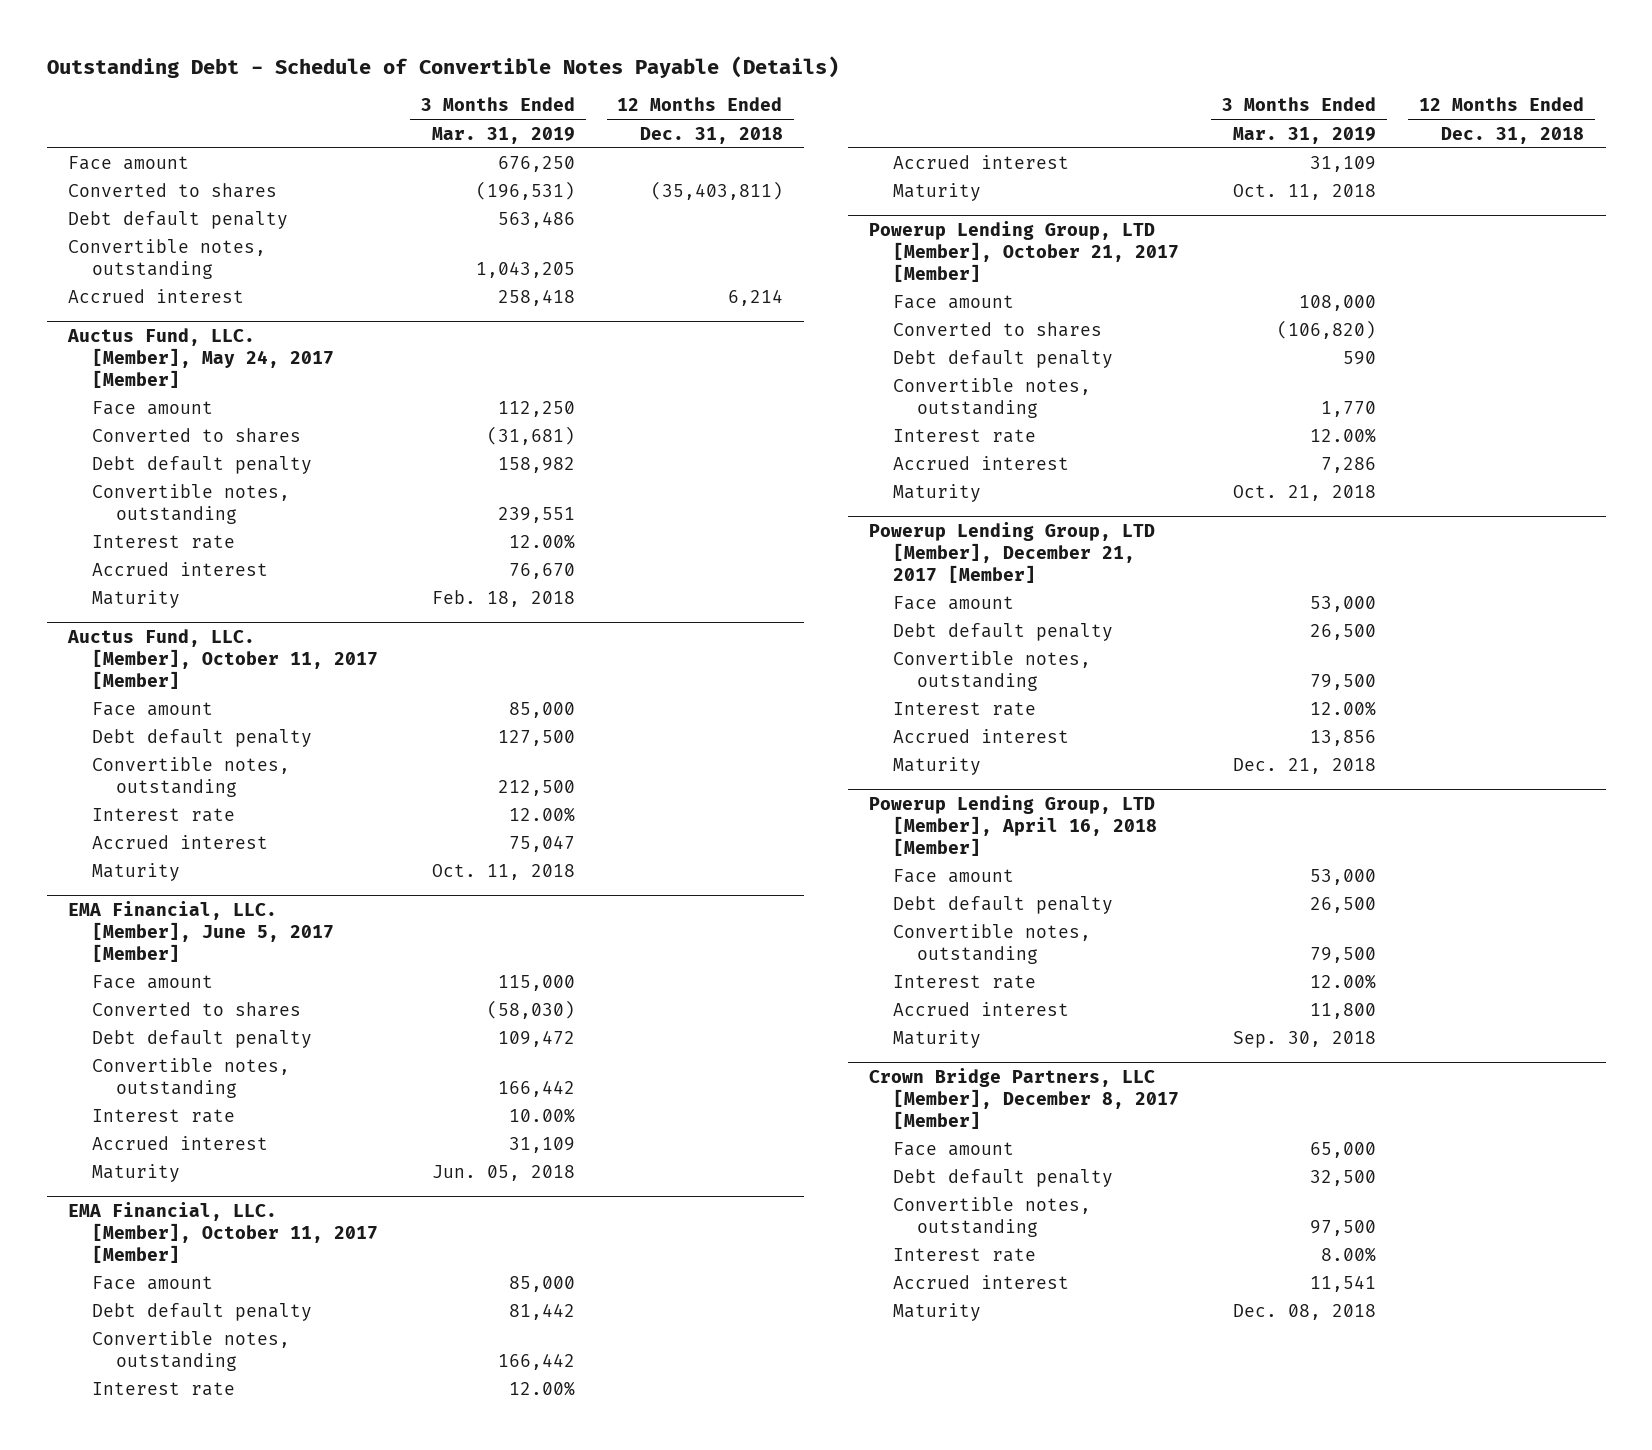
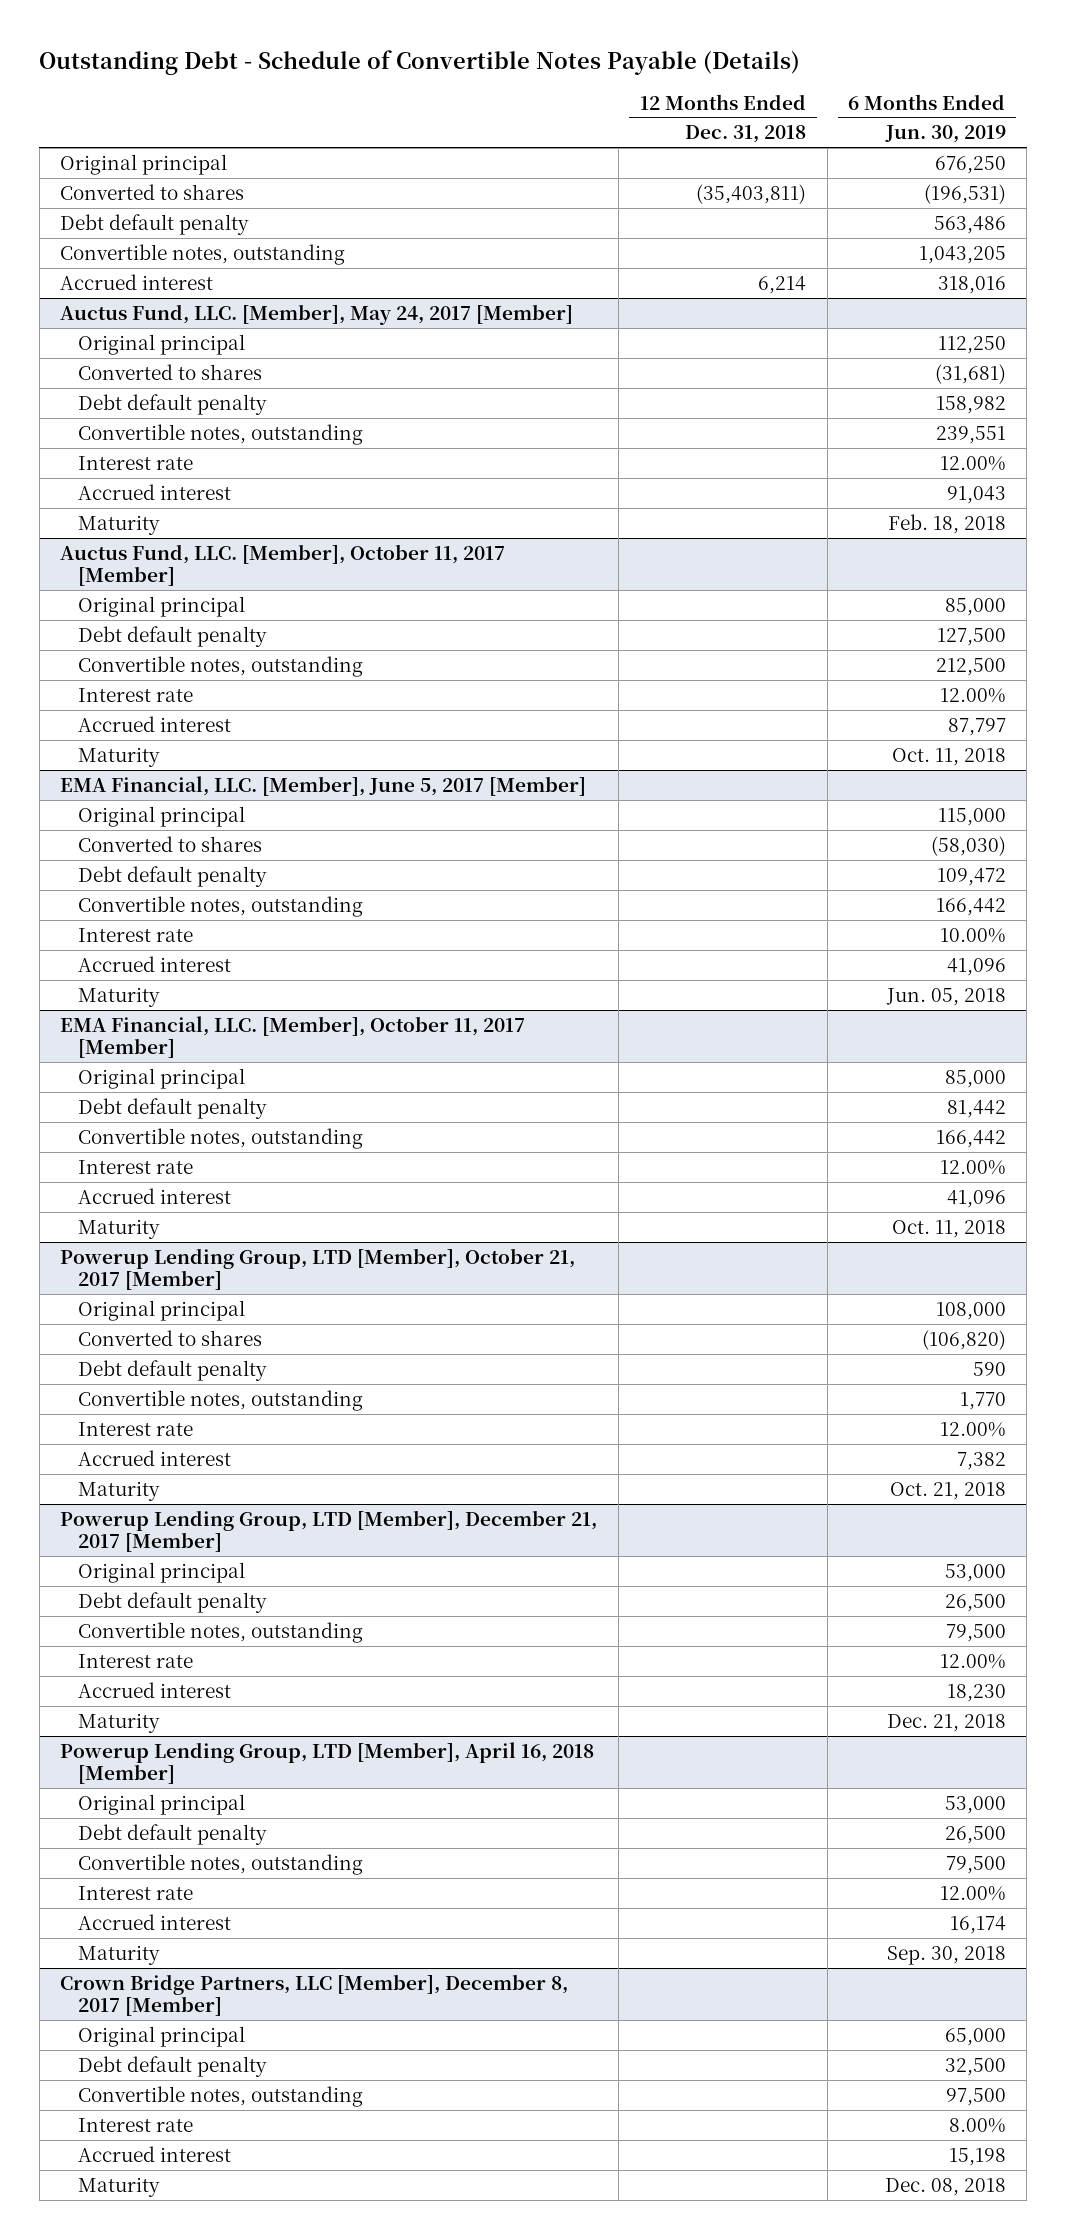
- | 3 Months Ended Mar. 31, 2019 | 12 Months Ended Dec. 31, 2018
+ | 12 Months Ended Dec. 31, 2018 | 6 Months Ended Jun. 30, 2019
- Face amount | 676,250 |
+ Original principal | | 676,250
@ Auctus Fund, LLC. [Member], May 24, 2017 [Member]
- Face amount | 112,250 |
+ Original principal | | 112,250
@ Auctus Fund, LLC. [Member], October 11, 2017 [Member]
- Face amount | 85,000 |
+ Original principal | | 85,000
@ EMA Financial, LLC. [Member], June 5, 2017 [Member]
- Face amount | 115,000 |
+ Original principal | | 115,000
@ EMA Financial, LLC. [Member], October 11, 2017 [Member]
- Face amount | 85,000 |
+ Original principal | | 85,000
@ Powerup Lending Group, LTD [Member], October 21, 2017 [Member]
- Face amount | 108,000 |
+ Original principal | | 108,000
@ Powerup Lending Group, LTD [Member], December 21, 2017 [Member]
- Face amount | 53,000 |
+ Original principal | | 53,000
@ Powerup Lending Group, LTD [Member], April 16, 2018 [Member]
- Face amount | 53,000 |
+ Original principal | | 53,000
@ Crown Bridge Partners, LLC [Member], December 8, 2017 [Member]
- Face amount | 65,000 |
+ Original principal | | 65,000

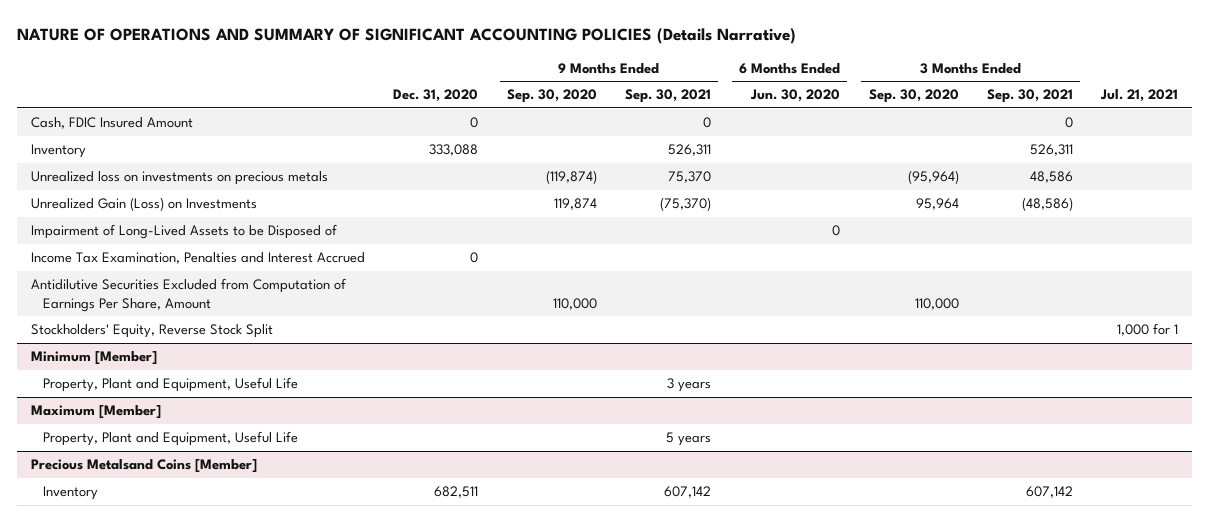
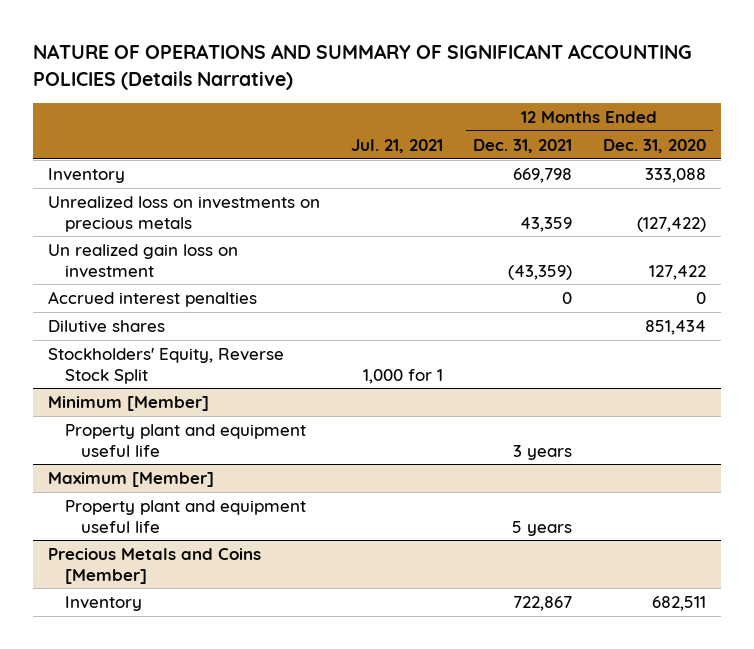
- | Dec. 31, 2020 | 9 Months Ended Sep. 30, 2020 | 9 Months Ended Sep. 30, 2021 | 6 Months Ended Jun. 30, 2020 | 3 Months Ended Sep. 30, 2020 | 3 Months Ended Sep. 30, 2021 | Jul. 21, 2021
+ | Jul. 21, 2021 | 12 Months Ended Dec. 31, 2021 | 12 Months Ended Dec. 31, 2020
- Cash, FDIC Insured Amount | 0 | | 0 | | | 0 |
- Unrealized Gain (Loss) on Investments | | 119,874 | (75,370) | | 95,964 | (48,586) |
- Impairment of Long-Lived Assets to be Disposed of | | | | 0 | | |
- Income Tax Examination, Penalties and Interest Accrued | 0 | | | | | |
- Antidilutive Securities Excluded from Computation of Earnings Per Share, Amount | | 110,000 | | | 110,000 | |
+ Un realized gain loss on investment | | (43,359) | 127,422
+ Accrued interest penalties | | 0 | 0
+ Dilutive shares | | | 851,434
@ Minimum [Member]
- Property, Plant and Equipment, Useful Life | | | 3 years | | | |
+ Property plant and equipment useful life | | 3 years |
@ Maximum [Member]
- Property, Plant and Equipment, Useful Life | | | 5 years | | | |
- Precious Metalsand Coins [Member]
@ Maximum [Member]
+ Property plant and equipment useful life | | 5 years |
+ Precious Metals and Coins [Member]

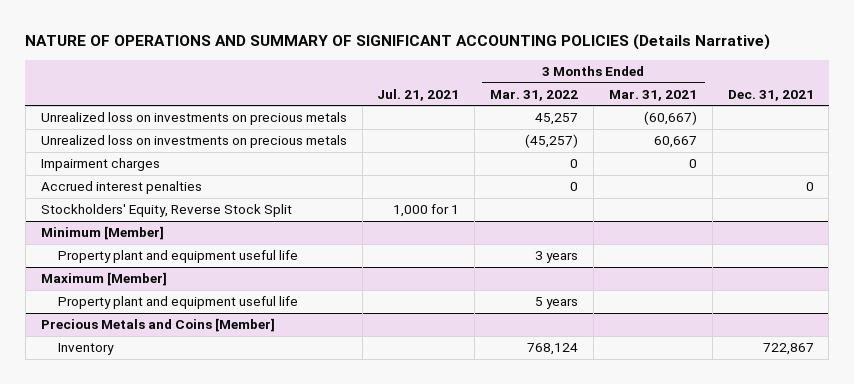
- | Jul. 21, 2021 | 12 Months Ended Dec. 31, 2021 | 12 Months Ended Dec. 31, 2020
+ | Jul. 21, 2021 | 3 Months Ended Mar. 31, 2022 | 3 Months Ended Mar. 31, 2021 | Dec. 31, 2021
- Inventory | | 669,798 | 333,088
- Un realized gain loss on investment | | (43,359) | 127,422
+ Unrealized loss on investments on precious metals | | (45,257) | 60,667 |
+ Impairment charges | | 0 | 0 |
- Dilutive shares | | | 851,434

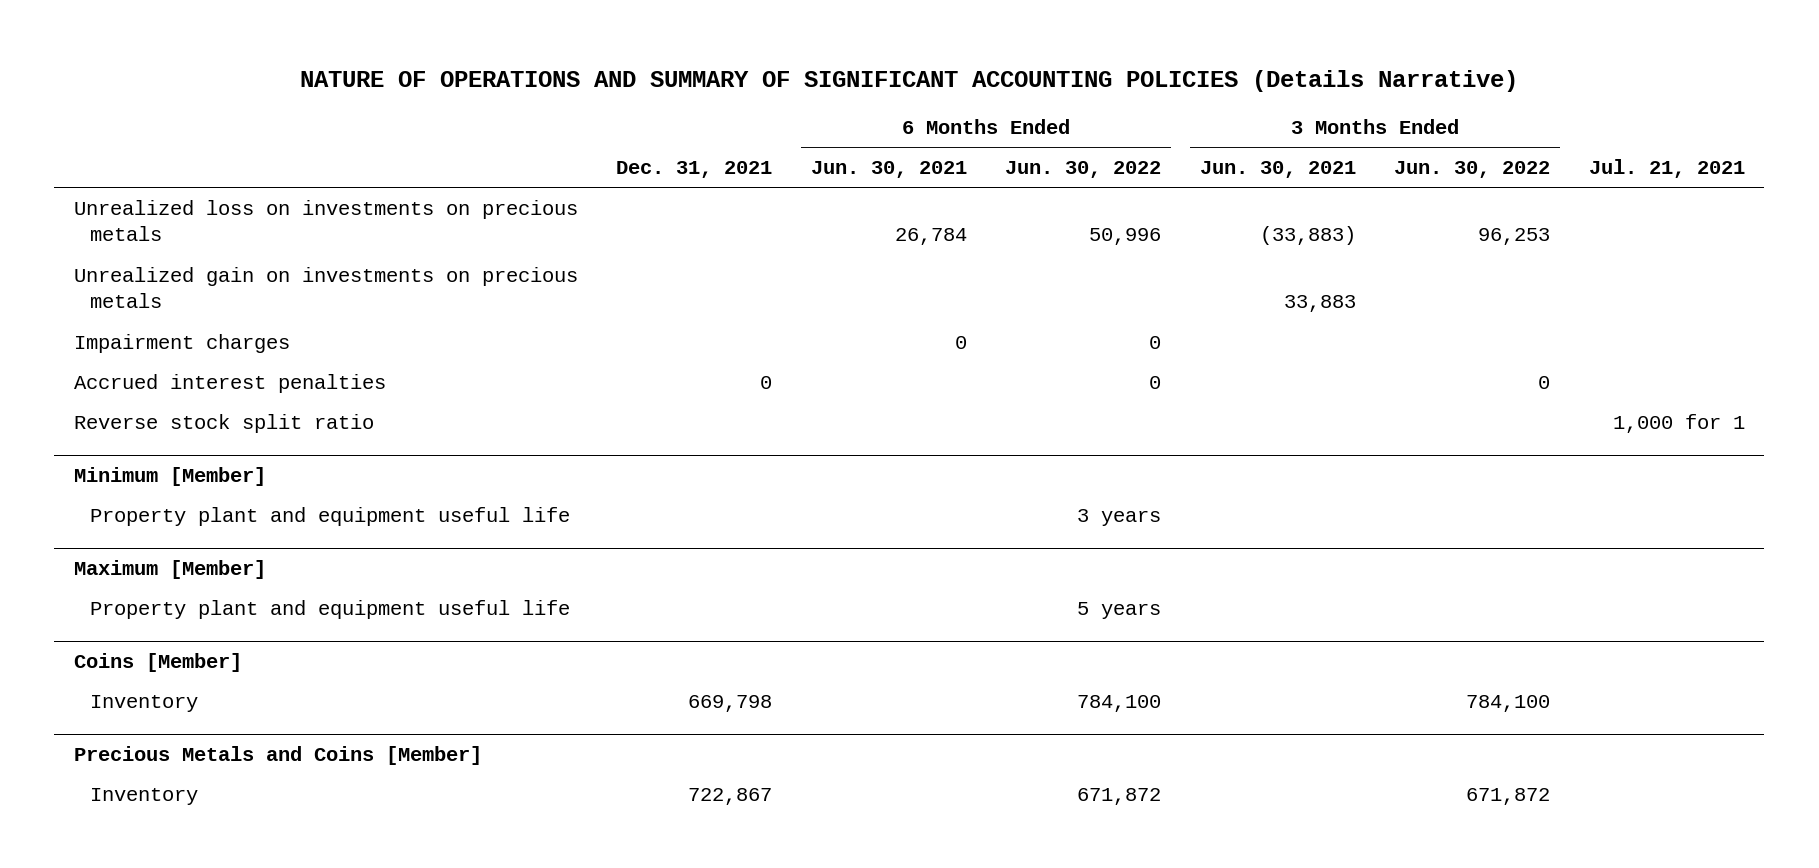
- | Jul. 21, 2021 | 3 Months Ended Mar. 31, 2022 | 3 Months Ended Mar. 31, 2021 | Dec. 31, 2021
+ | Dec. 31, 2021 | 6 Months Ended Jun. 30, 2021 | 6 Months Ended Jun. 30, 2022 | 3 Months Ended Jun. 30, 2021 | 3 Months Ended Jun. 30, 2022 | Jul. 21, 2021
- Unrealized loss on investments on precious metals | | (45,257) | 60,667 |
+ Unrealized gain on investments on precious metals | | | | 33,883 | |
- Stockholders' Equity, Reverse Stock Split | 1,000 for 1 | | |
+ Reverse stock split ratio | | | | | | 1,000 for 1
+ Coins [Member]
+ Inventory | 669,798 | | 784,100 | | 784,100 |

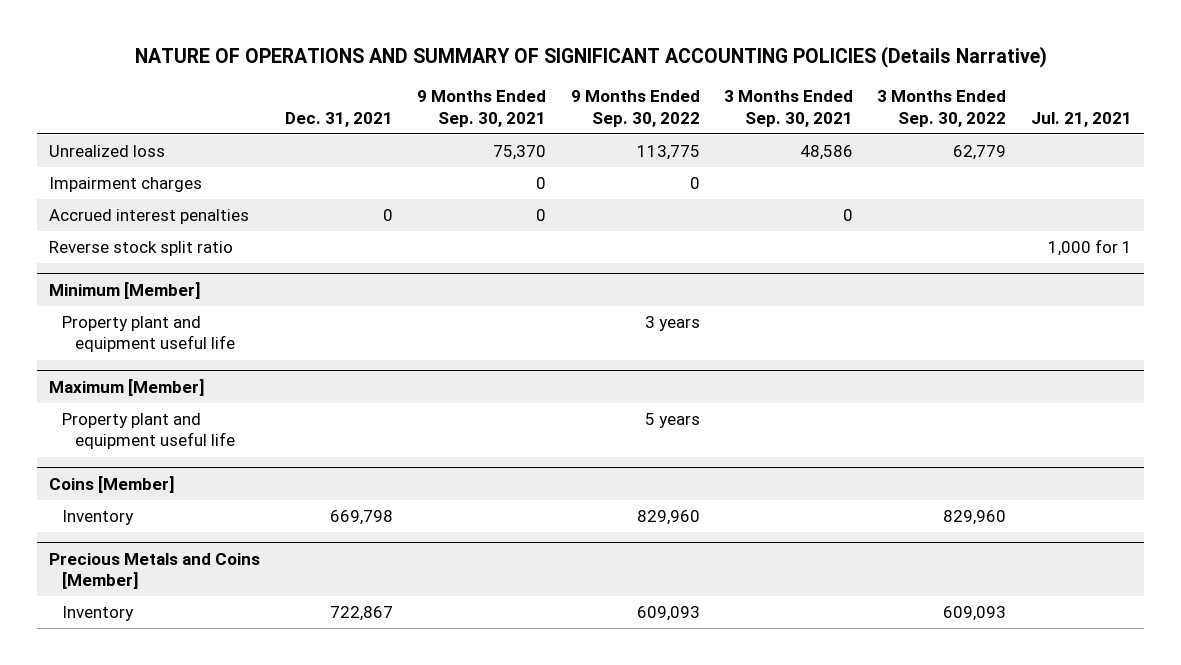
- | Dec. 31, 2021 | 6 Months Ended Jun. 30, 2021 | 6 Months Ended Jun. 30, 2022 | 3 Months Ended Jun. 30, 2021 | 3 Months Ended Jun. 30, 2022 | Jul. 21, 2021
+ | Dec. 31, 2021 | 9 Months Ended Sep. 30, 2021 | 9 Months Ended Sep. 30, 2022 | 3 Months Ended Sep. 30, 2021 | 3 Months Ended Sep. 30, 2022 | Jul. 21, 2021
- Unrealized loss on investments on precious metals | | 26,784 | 50,996 | (33,883) | 96,253 |
- Unrealized gain on investments on precious metals | | | | 33,883 | |
+ Unrealized loss | | 75,370 | 113,775 | 48,586 | 62,779 |

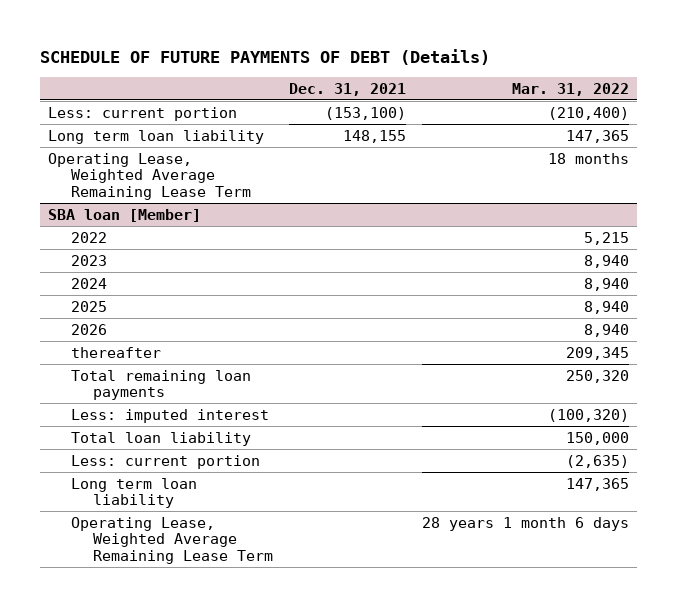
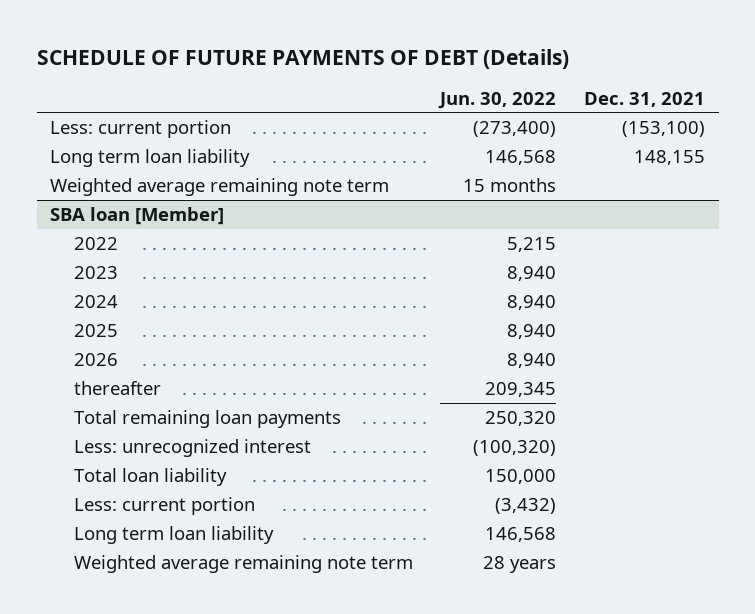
- | Dec. 31, 2021 | Mar. 31, 2022
+ | Jun. 30, 2022 | Dec. 31, 2021
- Operating Lease, Weighted Average Remaining Lease Term | | 18 months
+ Weighted average remaining note term | 15 months |
@ SBA loan [Member]
- Less: imputed interest | | (100,320)
+ Less: unrecognized interest | (100,320) |
- Operating Lease, Weighted Average Remaining Lease Term | | 28 years 1 month 6 days
+ Weighted average remaining note term | 28 years |

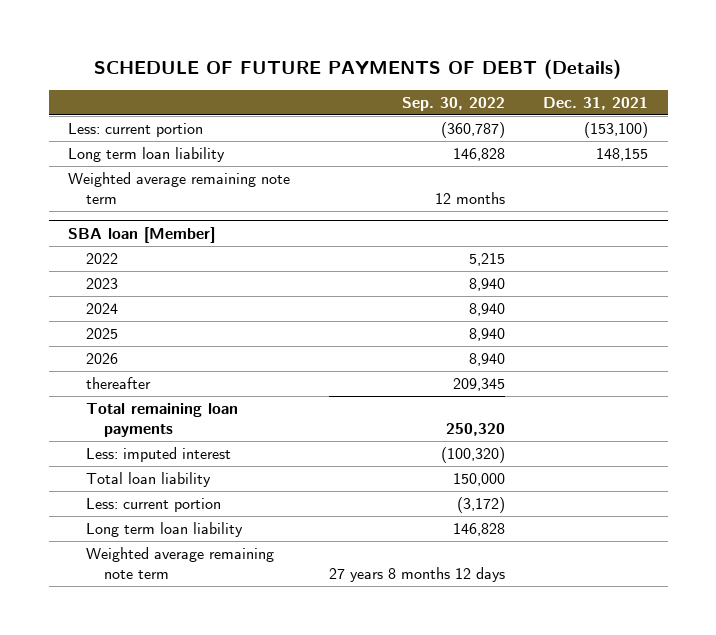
- | Jun. 30, 2022 | Dec. 31, 2021
+ | Sep. 30, 2022 | Dec. 31, 2021
@ SBA loan [Member]
- Less: unrecognized interest | (100,320) |
+ Less: imputed interest | (100,320) |

